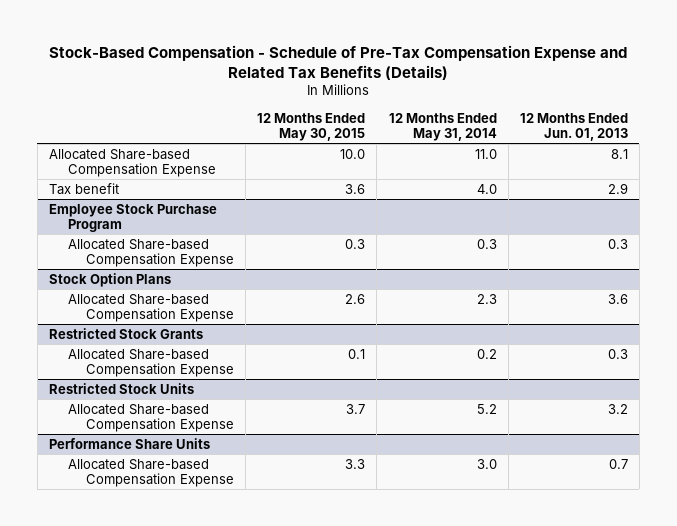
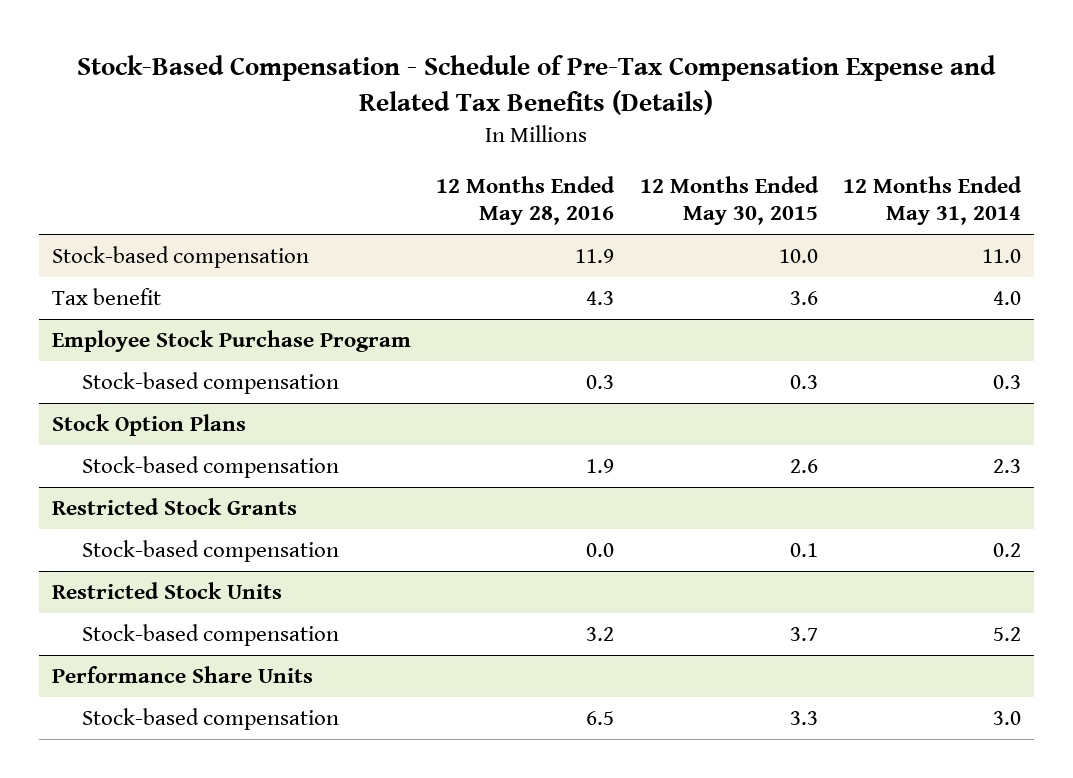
- | 12 Months Ended May 30, 2015 | 12 Months Ended May 31, 2014 | 12 Months Ended Jun. 01, 2013
+ | 12 Months Ended May 28, 2016 | 12 Months Ended May 30, 2015 | 12 Months Ended May 31, 2014
- Allocated Share-based Compensation Expense | 10.0 | 11.0 | 8.1
+ Stock-based compensation | 11.9 | 10.0 | 11.0
@ Employee Stock Purchase Program
- Allocated Share-based Compensation Expense | 0.3 | 0.3 | 0.3
+ Stock-based compensation | 0.3 | 0.3 | 0.3
@ Stock Option Plans
- Allocated Share-based Compensation Expense | 2.6 | 2.3 | 3.6
+ Stock-based compensation | 1.9 | 2.6 | 2.3
@ Restricted Stock Grants
- Allocated Share-based Compensation Expense | 0.1 | 0.2 | 0.3
+ Stock-based compensation | 0.0 | 0.1 | 0.2
@ Restricted Stock Units
- Allocated Share-based Compensation Expense | 3.7 | 5.2 | 3.2
+ Stock-based compensation | 3.2 | 3.7 | 5.2
@ Performance Share Units
- Allocated Share-based Compensation Expense | 3.3 | 3.0 | 0.7
+ Stock-based compensation | 6.5 | 3.3 | 3.0

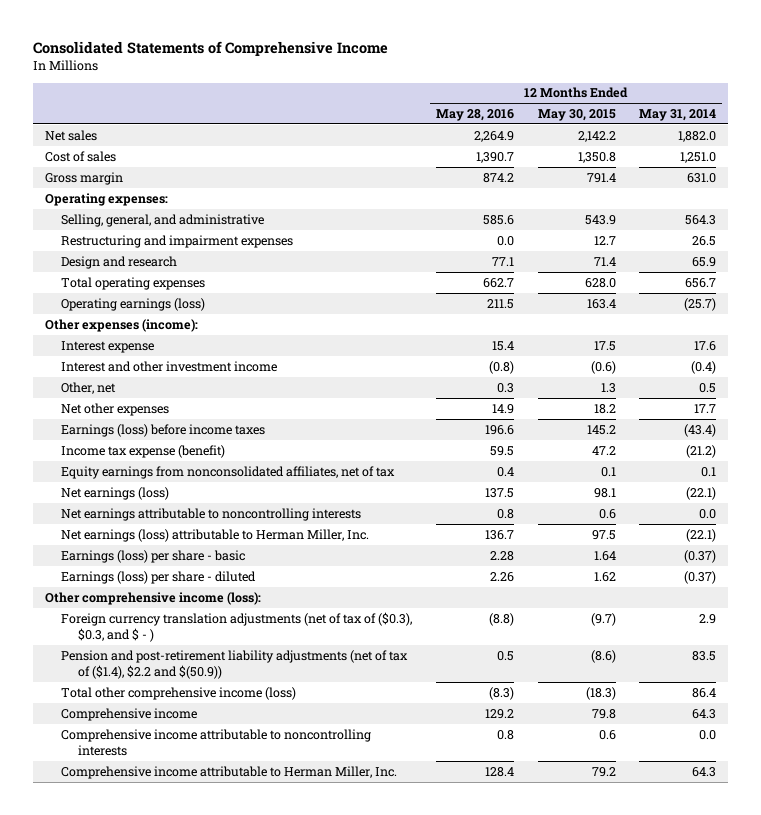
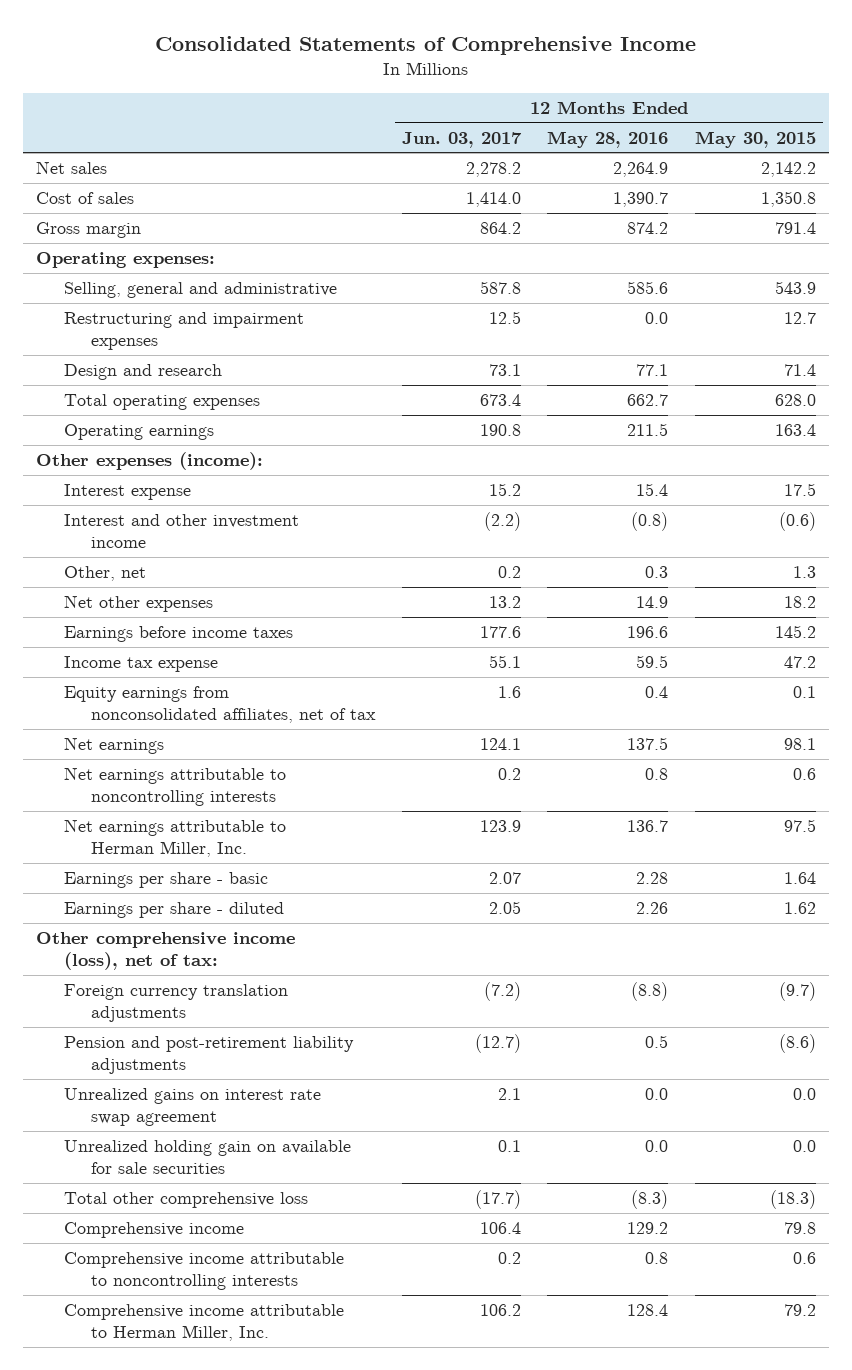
- | 12 Months Ended May 28, 2016 | 12 Months Ended May 30, 2015 | 12 Months Ended May 31, 2014
+ | 12 Months Ended Jun. 03, 2017 | 12 Months Ended May 28, 2016 | 12 Months Ended May 30, 2015
- Selling, general, and administrative | 585.6 | 543.9 | 564.3
+ Selling, general and administrative | 587.8 | 585.6 | 543.9
- Operating earnings (loss) | 211.5 | 163.4 | (25.7)
+ Operating earnings | 190.8 | 211.5 | 163.4
- Earnings (loss) before income taxes | 196.6 | 145.2 | (43.4)
- Income tax expense (benefit) | 59.5 | 47.2 | (21.2)
+ Earnings before income taxes | 177.6 | 196.6 | 145.2
+ Income tax expense | 55.1 | 59.5 | 47.2
- Net earnings (loss) | 137.5 | 98.1 | (22.1)
+ Net earnings | 124.1 | 137.5 | 98.1
- Net earnings (loss) attributable to Herman Miller, Inc. | 136.7 | 97.5 | (22.1)
- Earnings (loss) per share - basic | 2.28 | 1.64 | (0.37)
- Earnings (loss) per share - diluted | 2.26 | 1.62 | (0.37)
- Other comprehensive income (loss):
- Foreign currency translation adjustments (net of tax of ($0.3), $0.3, and $ - ) | (8.8) | (9.7) | 2.9
- Pension and post-retirement liability adjustments (net of tax of ($1.4), $2.2 and $(50.9)) | 0.5 | (8.6) | 83.5
- Total other comprehensive income (loss) | (8.3) | (18.3) | 86.4
+ Net earnings attributable to Herman Miller, Inc. | 123.9 | 136.7 | 97.5
+ Earnings per share - basic | 2.07 | 2.28 | 1.64
+ Earnings per share - diluted | 2.05 | 2.26 | 1.62
+ Other comprehensive income (loss), net of tax:
+ Foreign currency translation adjustments | (7.2) | (8.8) | (9.7)
+ Pension and post-retirement liability adjustments | (12.7) | 0.5 | (8.6)
+ Unrealized gains on interest rate swap agreement | 2.1 | 0.0 | 0.0
+ Unrealized holding gain on available for sale securities | 0.1 | 0.0 | 0.0
+ Total other comprehensive loss | (17.7) | (8.3) | (18.3)

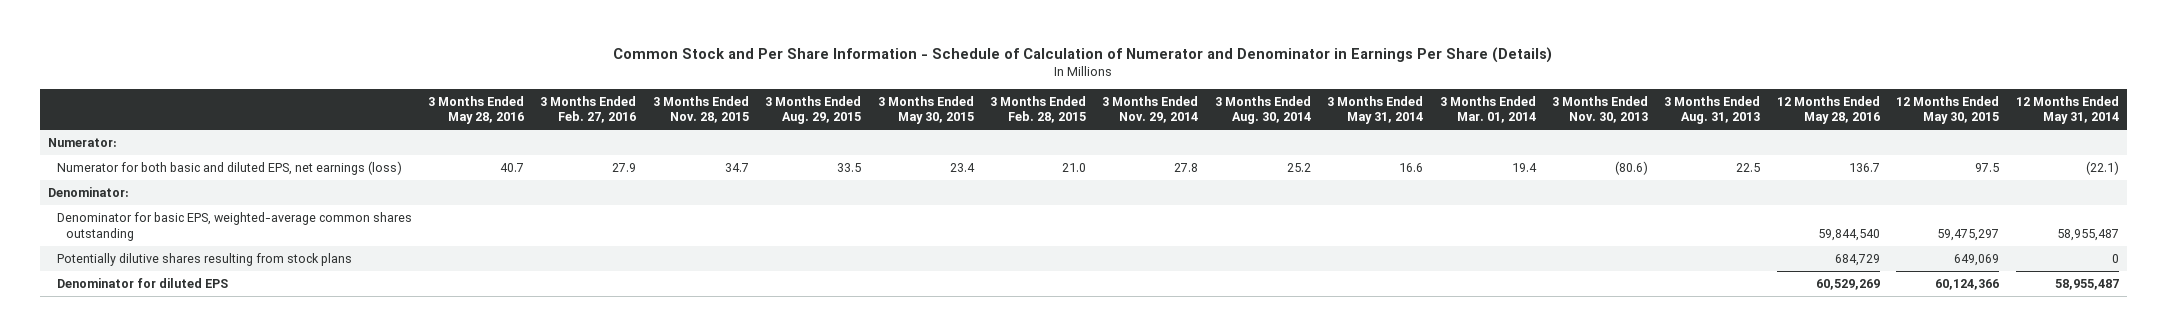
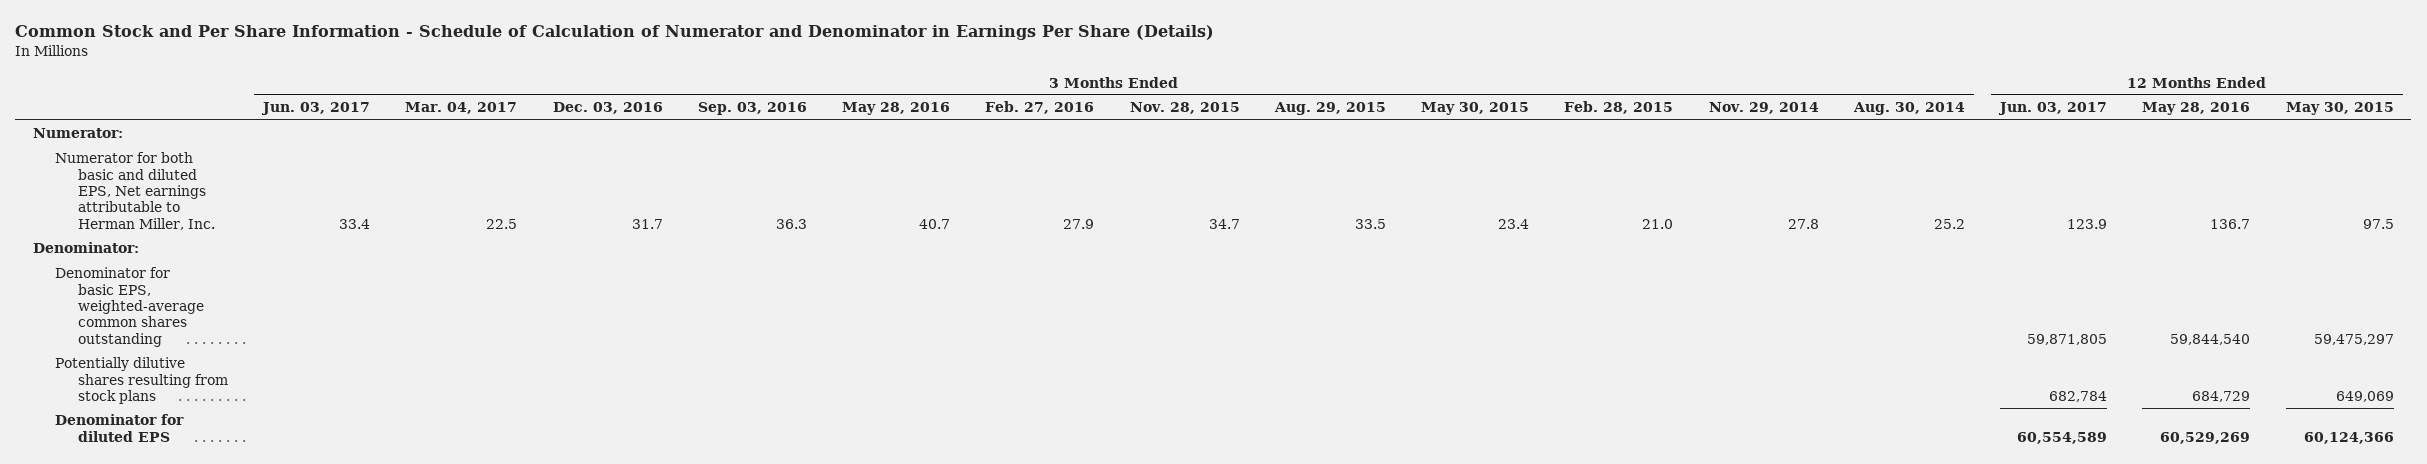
- | 3 Months Ended May 28, 2016 | 3 Months Ended Feb. 27, 2016 | 3 Months Ended Nov. 28, 2015 | 3 Months Ended Aug. 29, 2015 | 3 Months Ended May 30, 2015 | 3 Months Ended Feb. 28, 2015 | 3 Months Ended Nov. 29, 2014 | 3 Months Ended Aug. 30, 2014 | 3 Months Ended May 31, 2014 | 3 Months Ended Mar. 01, 2014 | 3 Months Ended Nov. 30, 2013 | 3 Months Ended Aug. 31, 2013 | 12 Months Ended May 28, 2016 | 12 Months Ended May 30, 2015 | 12 Months Ended May 31, 2014
+ | 3 Months Ended Jun. 03, 2017 | 3 Months Ended Mar. 04, 2017 | 3 Months Ended Dec. 03, 2016 | 3 Months Ended Sep. 03, 2016 | 3 Months Ended May 28, 2016 | 3 Months Ended Feb. 27, 2016 | 3 Months Ended Nov. 28, 2015 | 3 Months Ended Aug. 29, 2015 | 3 Months Ended May 30, 2015 | 3 Months Ended Feb. 28, 2015 | 3 Months Ended Nov. 29, 2014 | 3 Months Ended Aug. 30, 2014 | 12 Months Ended Jun. 03, 2017 | 12 Months Ended May 28, 2016 | 12 Months Ended May 30, 2015
- Numerator for both basic and diluted EPS, net earnings (loss) | 40.7 | 27.9 | 34.7 | 33.5 | 23.4 | 21.0 | 27.8 | 25.2 | 16.6 | 19.4 | (80.6) | 22.5 | 136.7 | 97.5 | (22.1)
+ Numerator for both basic and diluted EPS, Net earnings attributable to Herman Miller, Inc. | 33.4 | 22.5 | 31.7 | 36.3 | 40.7 | 27.9 | 34.7 | 33.5 | 23.4 | 21.0 | 27.8 | 25.2 | 123.9 | 136.7 | 97.5

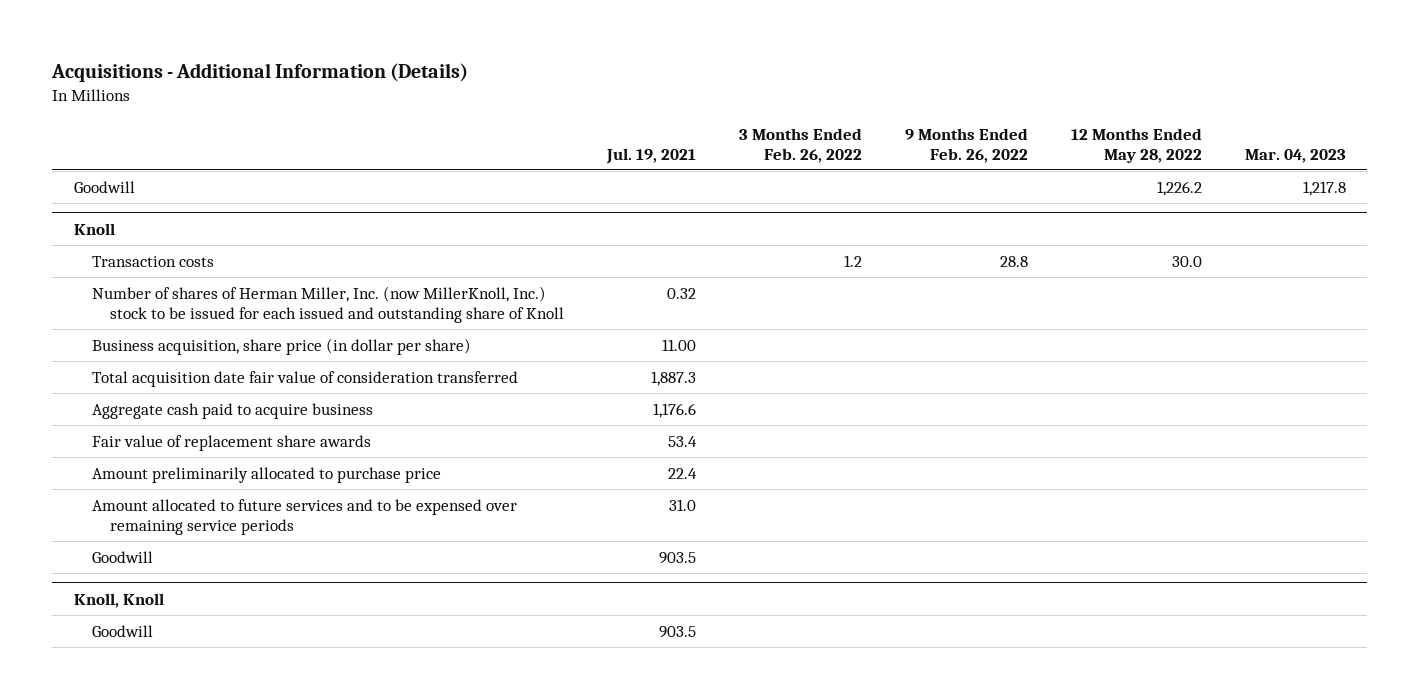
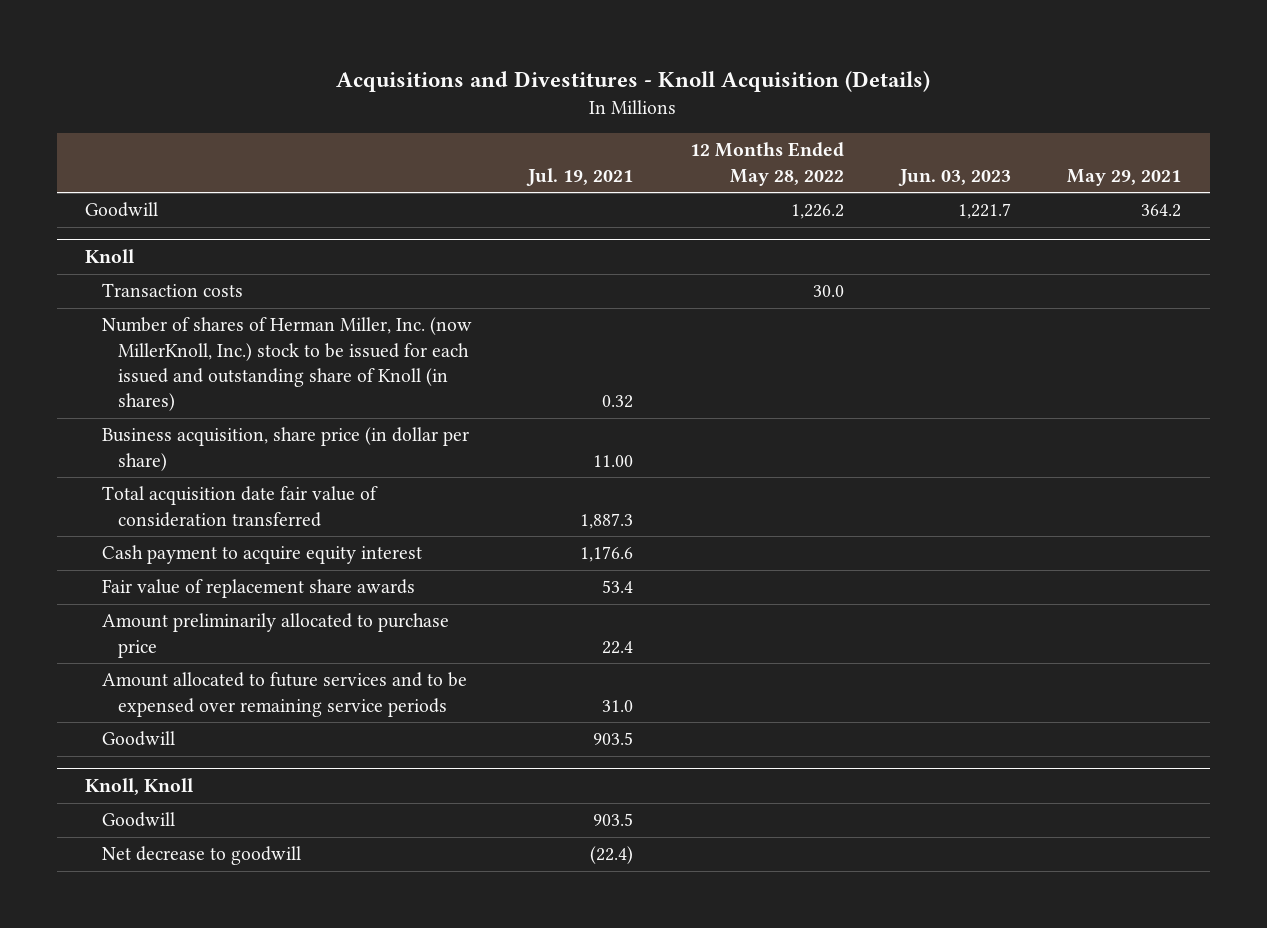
- Acquisitions - Additional Information (Details)
+ Acquisitions and Divestitures - Knoll Acquisition (Details)
- | Jul. 19, 2021 | 3 Months Ended Feb. 26, 2022 | 9 Months Ended Feb. 26, 2022 | 12 Months Ended May 28, 2022 | Mar. 04, 2023
+ | Jul. 19, 2021 | 12 Months Ended May 28, 2022 | Jun. 03, 2023 | May 29, 2021
@ Knoll
- Number of shares of Herman Miller, Inc. (now MillerKnoll, Inc.) stock to be issued for each issued and outstanding share of Knoll | 0.32 | | | |
+ Number of shares of Herman Miller, Inc. (now MillerKnoll, Inc.) stock to be issued for each issued and outstanding share of Knoll (in shares) | 0.32 | | |
- Aggregate cash paid to acquire business | 1,176.6 | | | |
+ Cash payment to acquire equity interest | 1,176.6 | | |
@ Knoll, Knoll
+ Net decrease to goodwill | (22.4) | | |

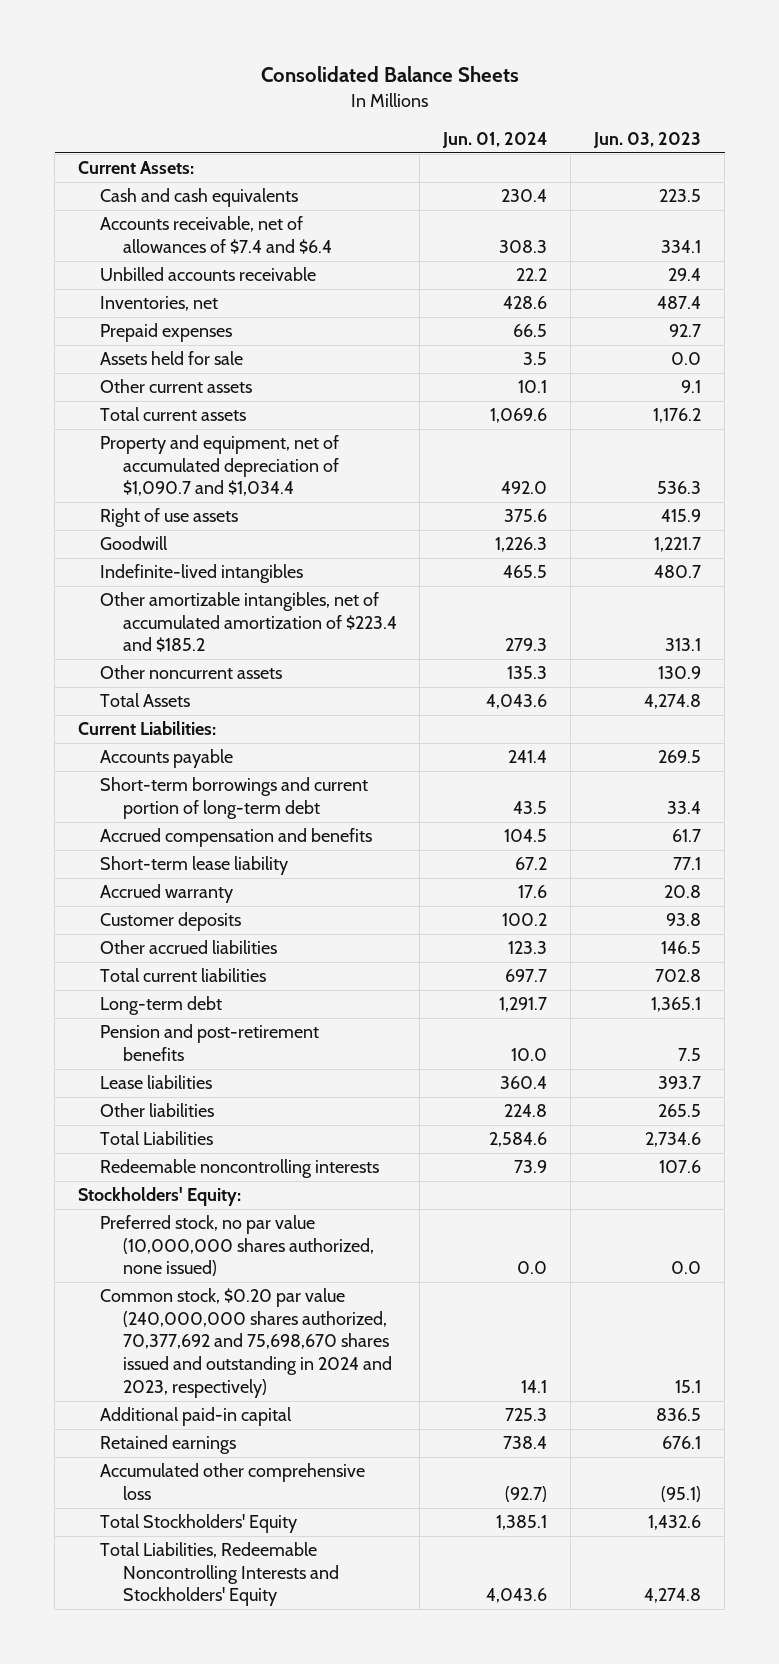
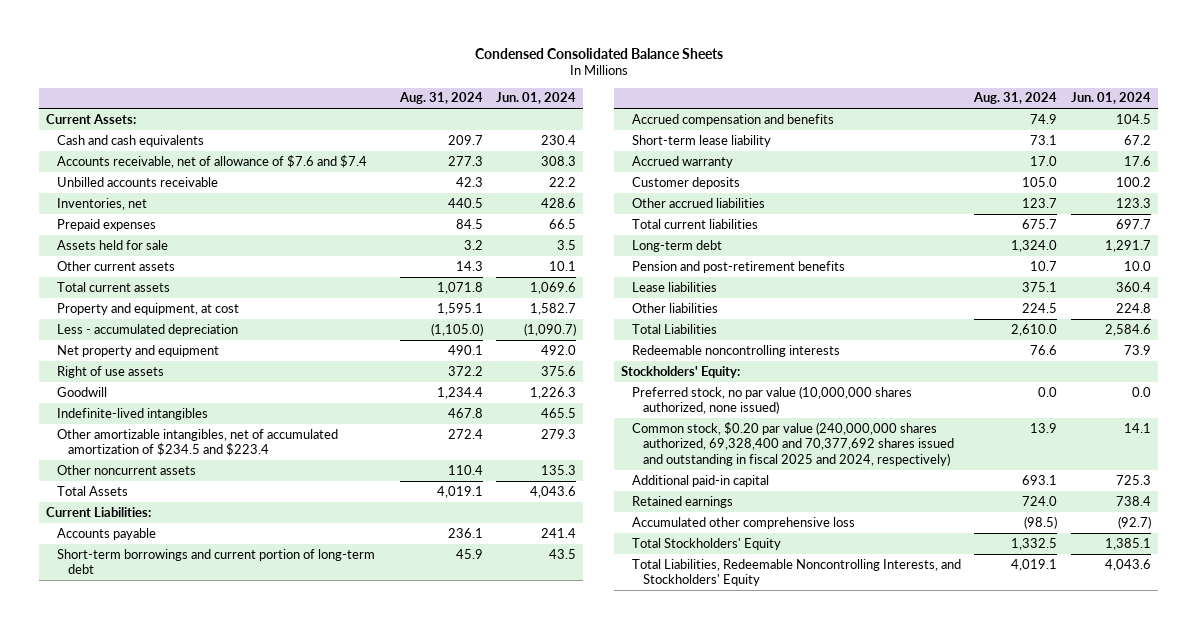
- Consolidated Balance Sheets
+ Condensed Consolidated Balance Sheets
- | Jun. 01, 2024 | Jun. 03, 2023
+ | Aug. 31, 2024 | Jun. 01, 2024
- Accounts receivable, net of allowances of $7.4 and $6.4 | 308.3 | 334.1
+ Accounts receivable, net of allowance of $7.6 and $7.4 | 277.3 | 308.3
- Property and equipment, net of accumulated depreciation of $1,090.7 and $1,034.4 | 492.0 | 536.3
+ Property and equipment, at cost | 1,595.1 | 1,582.7
+ Less - accumulated depreciation | (1,105.0) | (1,090.7)
+ Net property and equipment | 490.1 | 492.0
- Other amortizable intangibles, net of accumulated amortization of $223.4 and $185.2 | 279.3 | 313.1
+ Other amortizable intangibles, net of accumulated amortization of $234.5 and $223.4 | 272.4 | 279.3
- Common stock, $0.20 par value (240,000,000 shares authorized, 70,377,692 and 75,698,670 shares issued and outstanding in 2024 and 2023, respectively) | 14.1 | 15.1
+ Common stock, $0.20 par value (240,000,000 shares authorized, 69,328,400 and 70,377,692 shares issued and outstanding in fiscal 2025 and 2024, respectively) | 13.9 | 14.1
- Total Liabilities, Redeemable Noncontrolling Interests and Stockholders' Equity | 4,043.6 | 4,274.8
+ Total Liabilities, Redeemable Noncontrolling Interests, and Stockholders' Equity | 4,019.1 | 4,043.6

